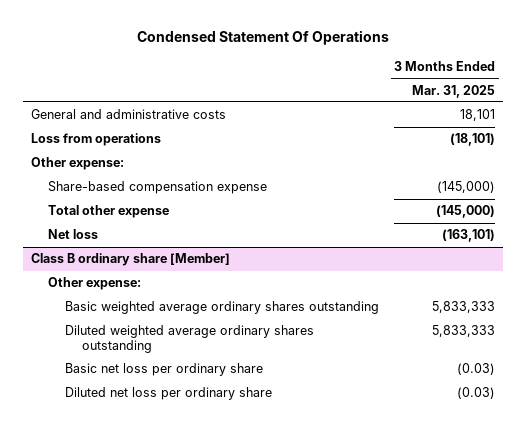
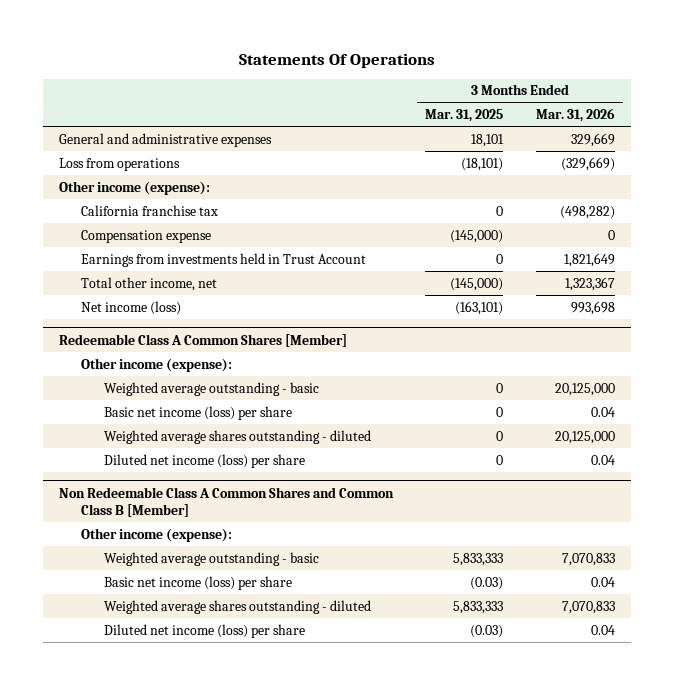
- Condensed Statement Of Operations
+ Statements Of Operations
- | 3 Months Ended Mar. 31, 2025
+ | 3 Months Ended Mar. 31, 2025 | 3 Months Ended Mar. 31, 2026
- General and administrative costs | 18,101
+ General and administrative expenses | 18,101 | 329,669
- Other expense:
- Share-based compensation expense | (145,000)
- Total other expense | (145,000)
- Net loss | (163,101)
- Class B ordinary share [Member]
- Other expense:
- Basic weighted average ordinary shares outstanding | 5,833,333
- Diluted weighted average ordinary shares outstanding | 5,833,333
- Basic net loss per ordinary share | (0.03)
- Diluted net loss per ordinary share | (0.03)
+ Other income (expense):
+ California franchise tax | 0 | (498,282)
+ Compensation expense | (145,000) | 0
+ Earnings from investments held in Trust Account | 0 | 1,821,649
+ Total other income, net | (145,000) | 1,323,367
+ Net income (loss) | (163,101) | 993,698
+ Redeemable Class A Common Shares [Member]
+ Other income (expense):
+ Weighted average outstanding - basic | 0 | 20,125,000
+ Basic net income (loss) per share | 0 | 0.04
+ Weighted average shares outstanding - diluted | 0 | 20,125,000
+ Diluted net income (loss) per share | 0 | 0.04
+ Non Redeemable Class A Common Shares and Common Class B [Member]
+ Other income (expense):
+ Weighted average outstanding - basic | 5,833,333 | 7,070,833
+ Basic net income (loss) per share | (0.03) | 0.04
+ Weighted average shares outstanding - diluted | 5,833,333 | 7,070,833
+ Diluted net income (loss) per share | (0.03) | 0.04

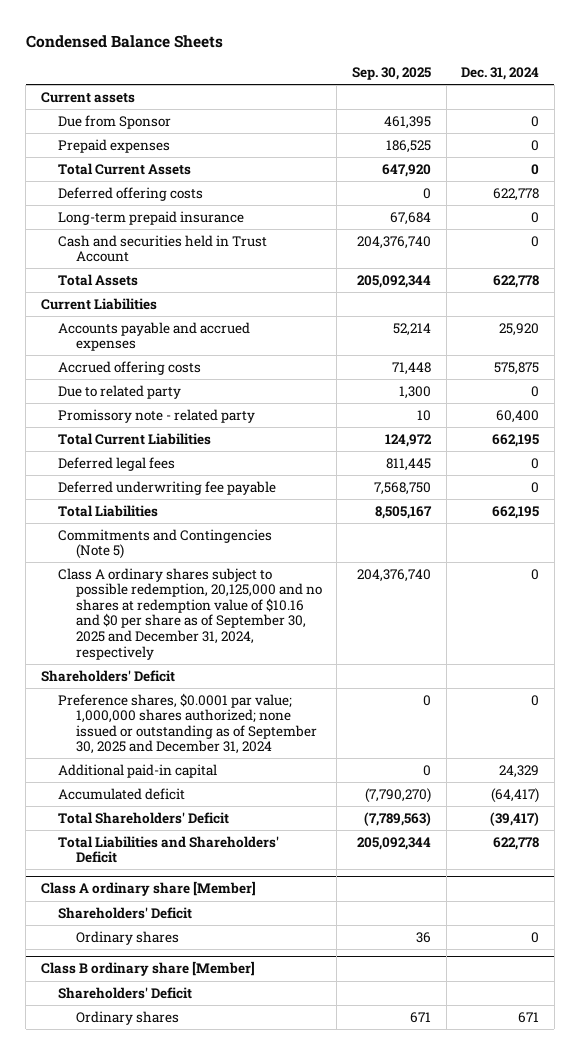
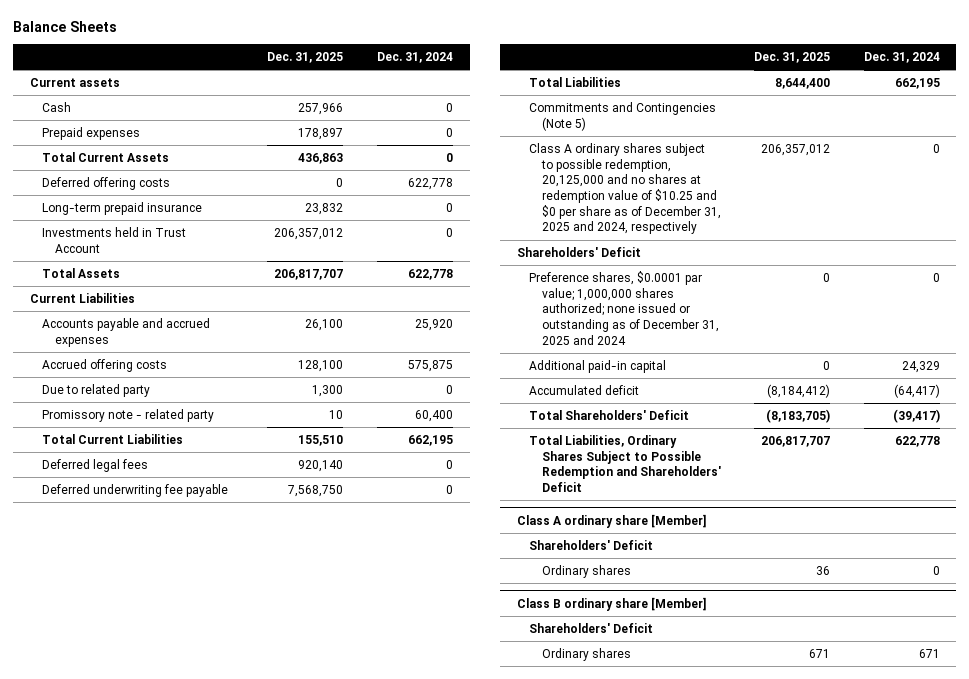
- Condensed Balance Sheets
+ Balance Sheets
- | Sep. 30, 2025 | Dec. 31, 2024
+ | Dec. 31, 2025 | Dec. 31, 2024
- Due from Sponsor | 461,395 | 0
+ Cash | 257,966 | 0
- Cash and securities held in Trust Account | 204,376,740 | 0
+ Investments held in Trust Account | 206,357,012 | 0
- Class A ordinary shares subject to possible redemption, 20,125,000 and no shares at redemption value of $10.16 and $0 per share as of September 30, 2025 and December 31, 2024, respectively | 204,376,740 | 0
+ Class A ordinary shares subject to possible redemption, 20,125,000 and no shares at redemption value of $10.25 and $0 per share as of December 31, 2025 and 2024, respectively | 206,357,012 | 0
- Preference shares, $0.0001 par value; 1,000,000 shares authorized; none issued or outstanding as of September 30, 2025 and December 31, 2024 | 0 | 0
+ Preference shares, $0.0001 par value; 1,000,000 shares authorized; none issued or outstanding as of December 31, 2025 and 2024 | 0 | 0
- Total Liabilities and Shareholders' Deficit | 205,092,344 | 622,778
+ Total Liabilities, Ordinary Shares Subject to Possible Redemption and Shareholders' Deficit | 206,817,707 | 622,778

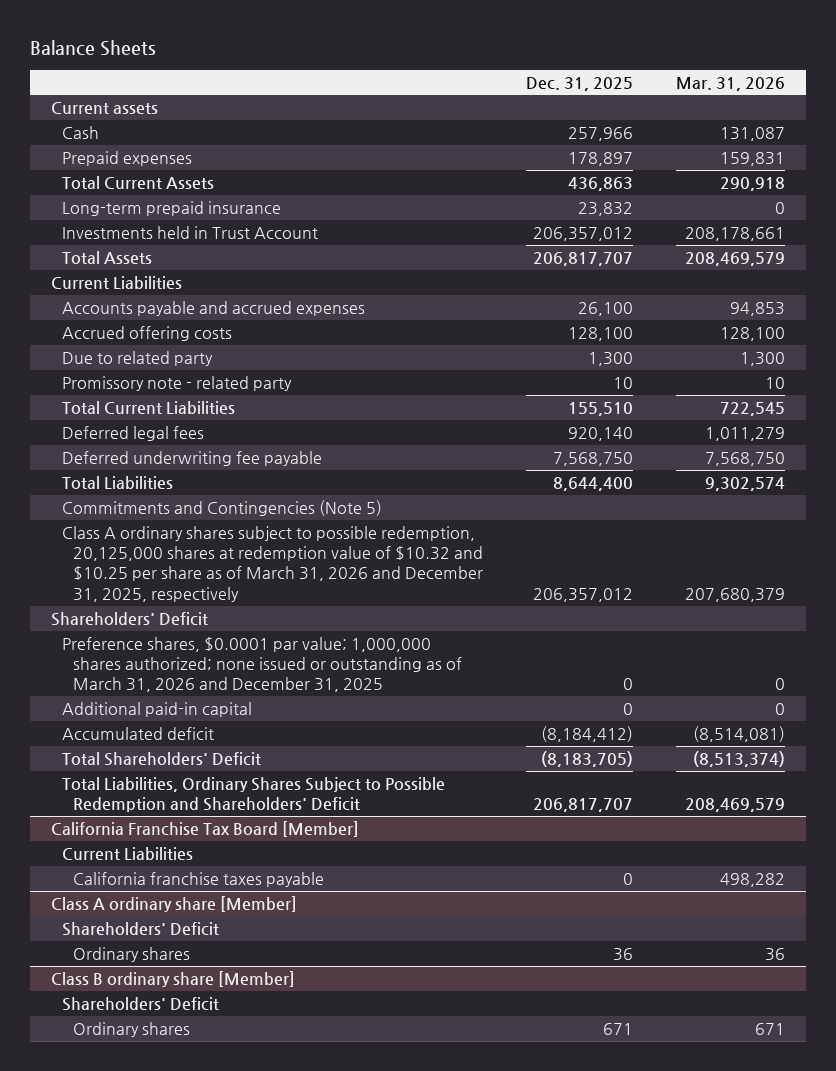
- | Dec. 31, 2025 | Dec. 31, 2024
+ | Dec. 31, 2025 | Mar. 31, 2026
- Deferred offering costs | 0 | 622,778
- Class A ordinary shares subject to possible redemption, 20,125,000 and no shares at redemption value of $10.25 and $0 per share as of December 31, 2025 and 2024, respectively | 206,357,012 | 0
+ Class A ordinary shares subject to possible redemption, 20,125,000 shares at redemption value of $10.32 and $10.25 per share as of March 31, 2026 and December 31, 2025, respectively | 206,357,012 | 207,680,379
- Preference shares, $0.0001 par value; 1,000,000 shares authorized; none issued or outstanding as of December 31, 2025 and 2024 | 0 | 0
+ Preference shares, $0.0001 par value; 1,000,000 shares authorized; none issued or outstanding as of March 31, 2026 and December 31, 2025 | 0 | 0
+ California Franchise Tax Board [Member]
+ Current Liabilities
+ California franchise taxes payable | 0 | 498,282

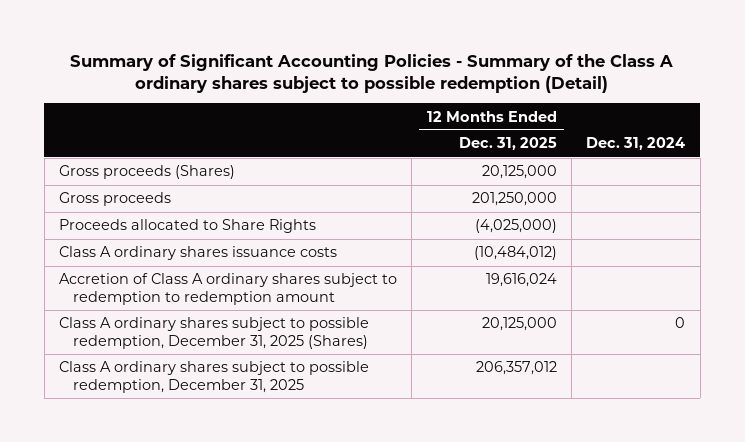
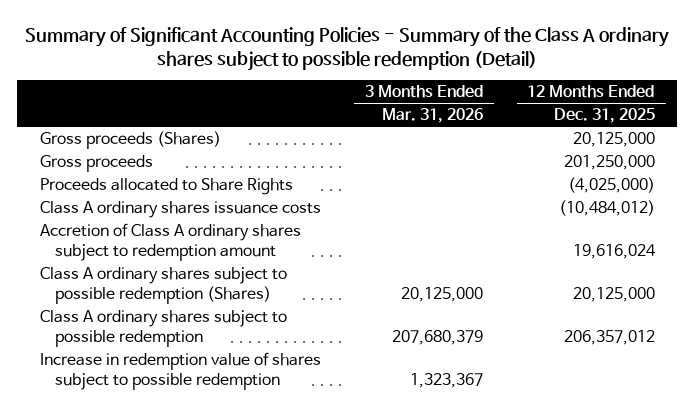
- | 12 Months Ended Dec. 31, 2025 | Dec. 31, 2024
+ | 3 Months Ended Mar. 31, 2026 | 12 Months Ended Dec. 31, 2025
- Accretion of Class A ordinary shares subject to redemption to redemption amount | 19,616,024 |
- Class A ordinary shares subject to possible redemption, December 31, 2025 (Shares) | 20,125,000 | 0
- Class A ordinary shares subject to possible redemption, December 31, 2025 | 206,357,012 |
+ Accretion of Class A ordinary shares subject to redemption amount | | 19,616,024
+ Class A ordinary shares subject to possible redemption (Shares) | 20,125,000 | 20,125,000
+ Class A ordinary shares subject to possible redemption | 207,680,379 | 206,357,012
+ Increase in redemption value of shares subject to possible redemption | 1,323,367 |

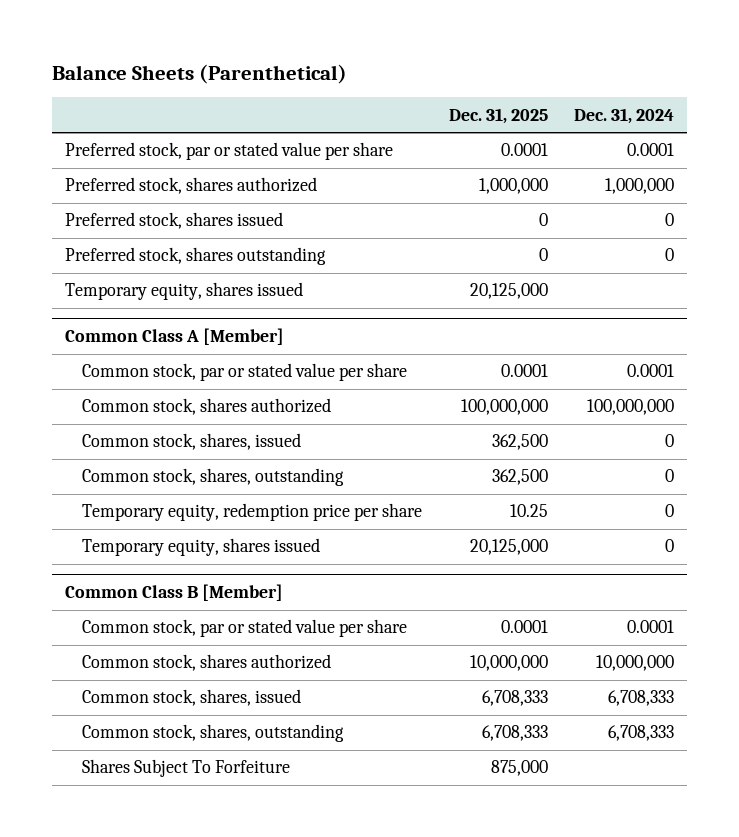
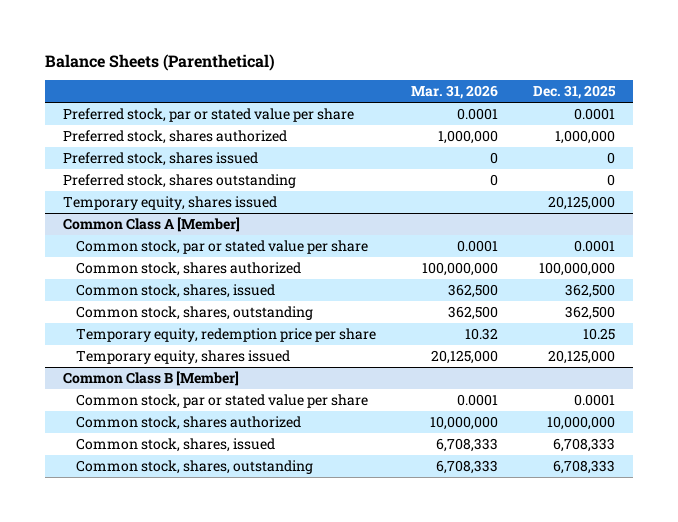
- | Dec. 31, 2025 | Dec. 31, 2024
+ | Mar. 31, 2026 | Dec. 31, 2025
@ Common Class B [Member]
- Shares Subject To Forfeiture | 875,000 |

